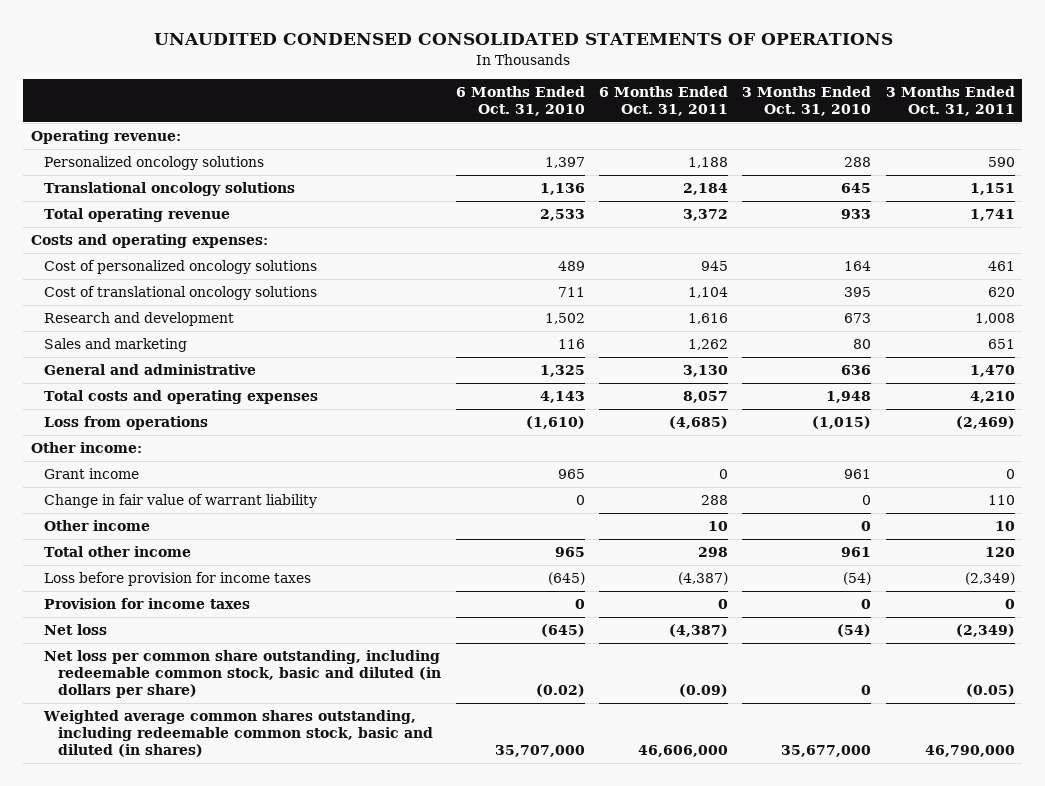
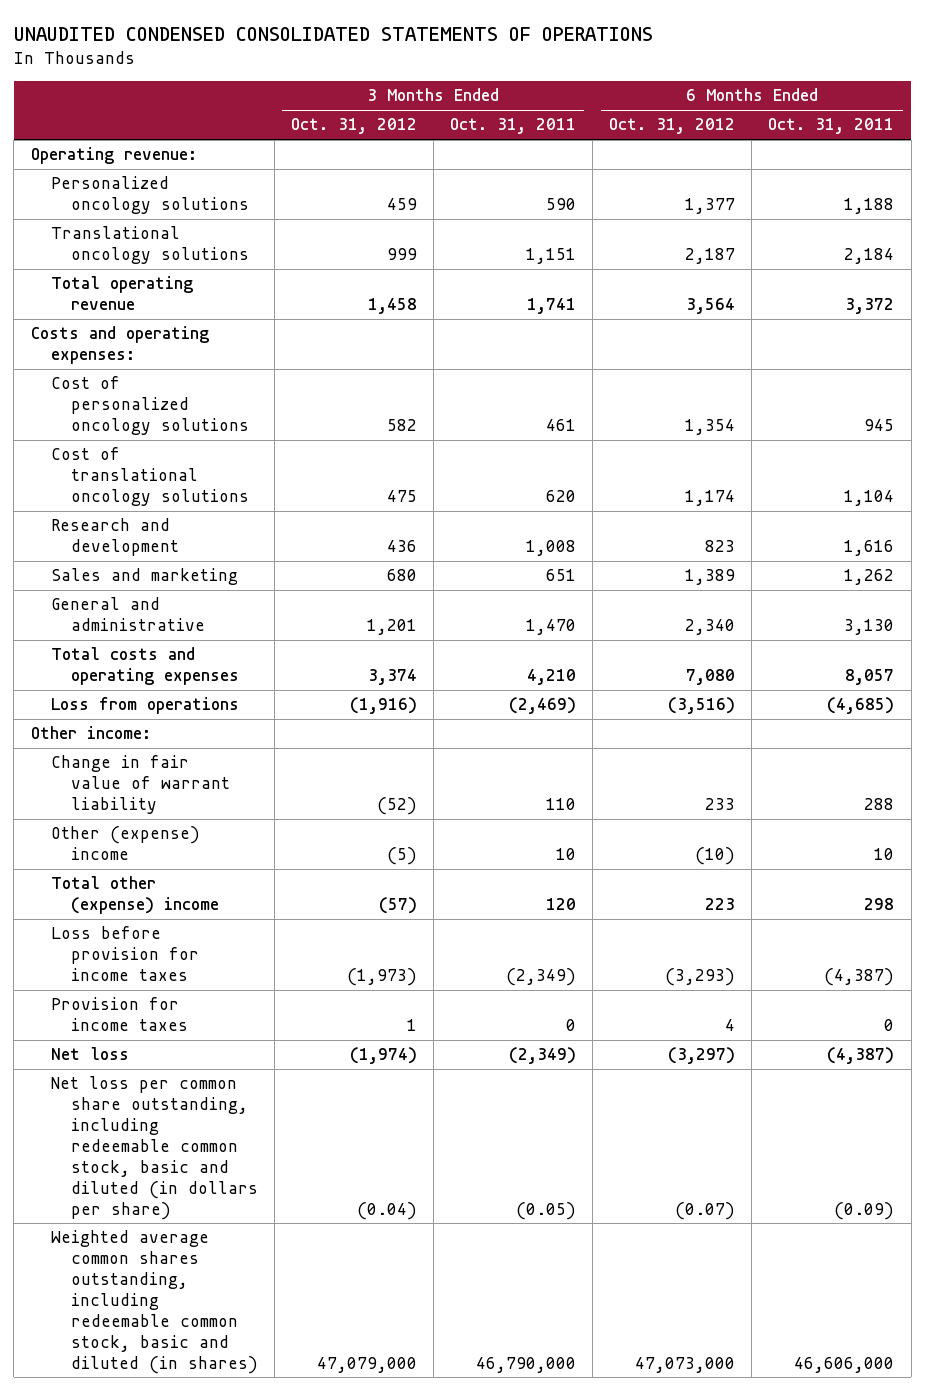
- | 6 Months Ended Oct. 31, 2010 | 6 Months Ended Oct. 31, 2011 | 3 Months Ended Oct. 31, 2010 | 3 Months Ended Oct. 31, 2011
+ | 3 Months Ended Oct. 31, 2012 | 3 Months Ended Oct. 31, 2011 | 6 Months Ended Oct. 31, 2012 | 6 Months Ended Oct. 31, 2011
- Grant income | 965 | 0 | 961 | 0
- Other income | | 10 | 0 | 10
- Total other income | 965 | 298 | 961 | 120
+ Other (expense) income | (5) | 10 | (10) | 10
+ Total other (expense) income | (57) | 120 | 223 | 298

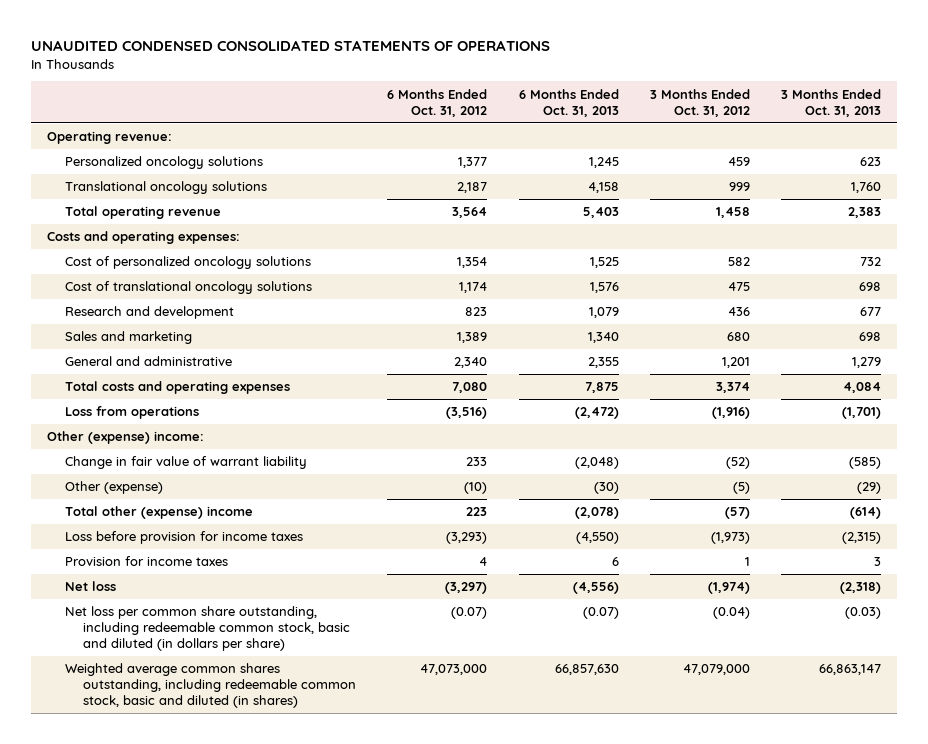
- | 3 Months Ended Oct. 31, 2012 | 3 Months Ended Oct. 31, 2011 | 6 Months Ended Oct. 31, 2012 | 6 Months Ended Oct. 31, 2011
+ | 6 Months Ended Oct. 31, 2012 | 6 Months Ended Oct. 31, 2013 | 3 Months Ended Oct. 31, 2012 | 3 Months Ended Oct. 31, 2013
- Other income:
+ Other (expense) income:
- Other (expense) income | (5) | 10 | (10) | 10
+ Other (expense) | (10) | (30) | (5) | (29)

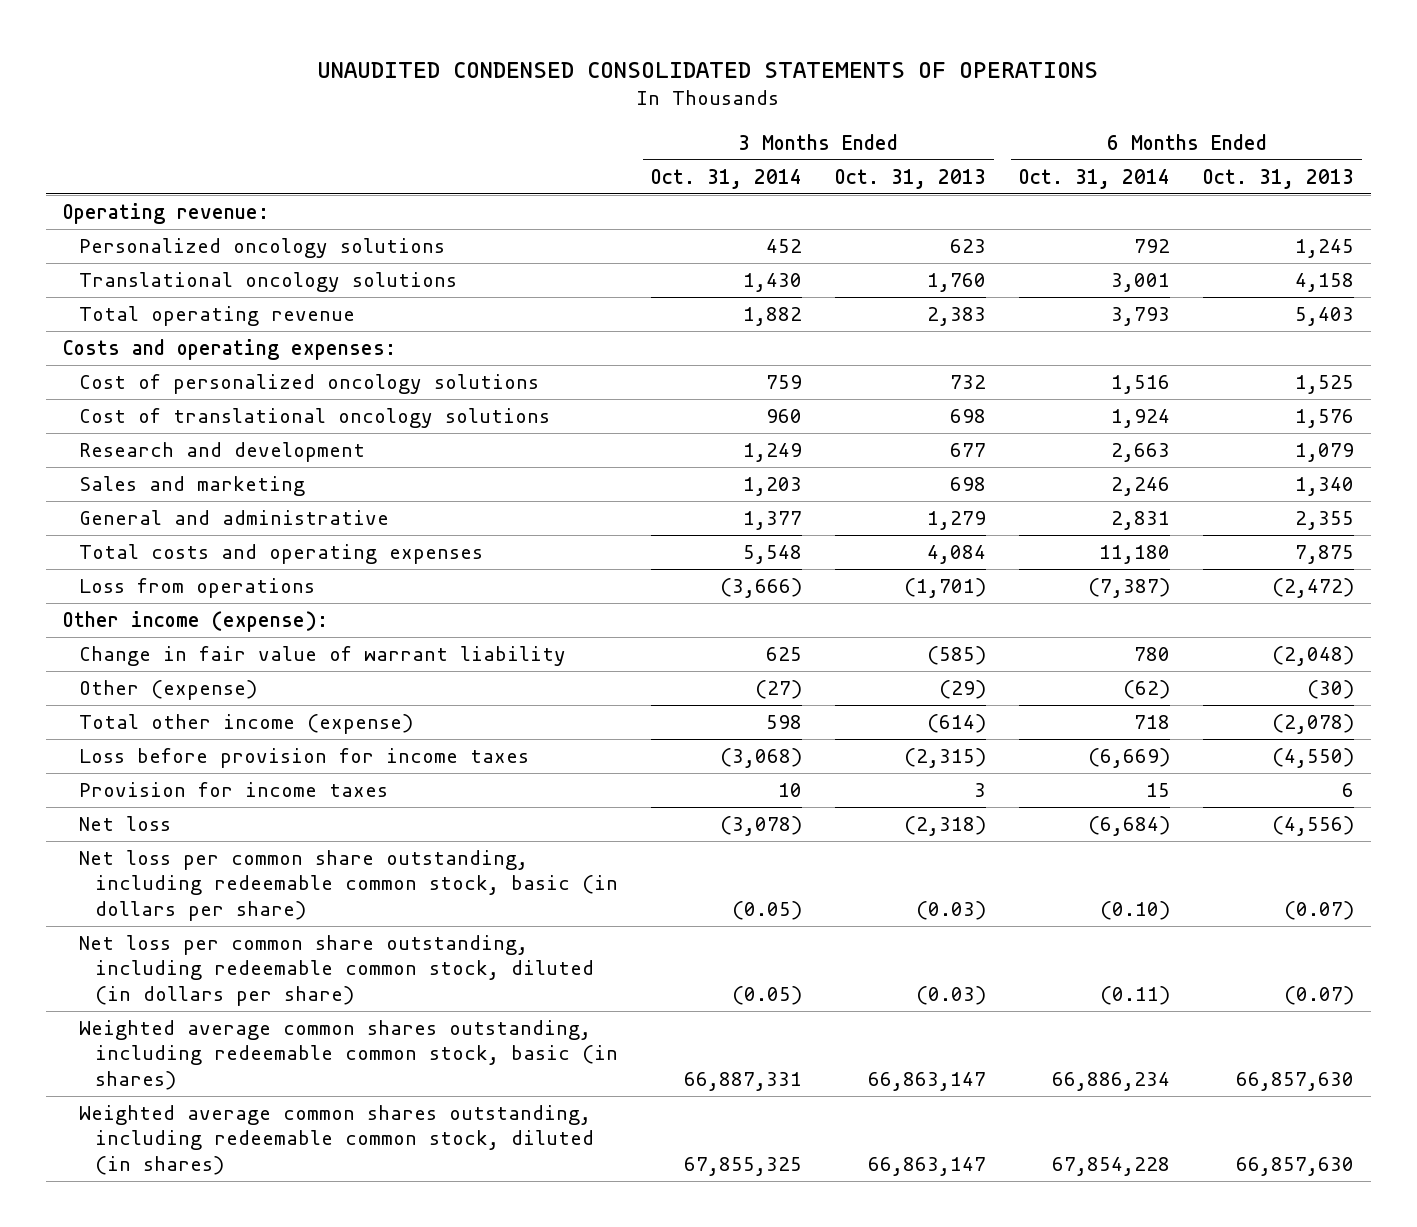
- | 6 Months Ended Oct. 31, 2012 | 6 Months Ended Oct. 31, 2013 | 3 Months Ended Oct. 31, 2012 | 3 Months Ended Oct. 31, 2013
+ | 3 Months Ended Oct. 31, 2014 | 3 Months Ended Oct. 31, 2013 | 6 Months Ended Oct. 31, 2014 | 6 Months Ended Oct. 31, 2013
- Other (expense) income:
+ Other income (expense):
- Total other (expense) income | 223 | (2,078) | (57) | (614)
+ Total other income (expense) | 598 | (614) | 718 | (2,078)
- Net loss per common share outstanding, including redeemable common stock, basic and diluted (in dollars per share) | (0.07) | (0.07) | (0.04) | (0.03)
- Weighted average common shares outstanding, including redeemable common stock, basic and diluted (in shares) | 47,073,000 | 66,857,630 | 47,079,000 | 66,863,147
+ Net loss per common share outstanding, including redeemable common stock, basic (in dollars per share) | (0.05) | (0.03) | (0.10) | (0.07)
+ Net loss per common share outstanding, including redeemable common stock, diluted (in dollars per share) | (0.05) | (0.03) | (0.11) | (0.07)
+ Weighted average common shares outstanding, including redeemable common stock, basic (in shares) | 66,887,331 | 66,863,147 | 66,886,234 | 66,857,630
+ Weighted average common shares outstanding, including redeemable common stock, diluted (in shares) | 67,855,325 | 66,863,147 | 67,854,228 | 66,857,630

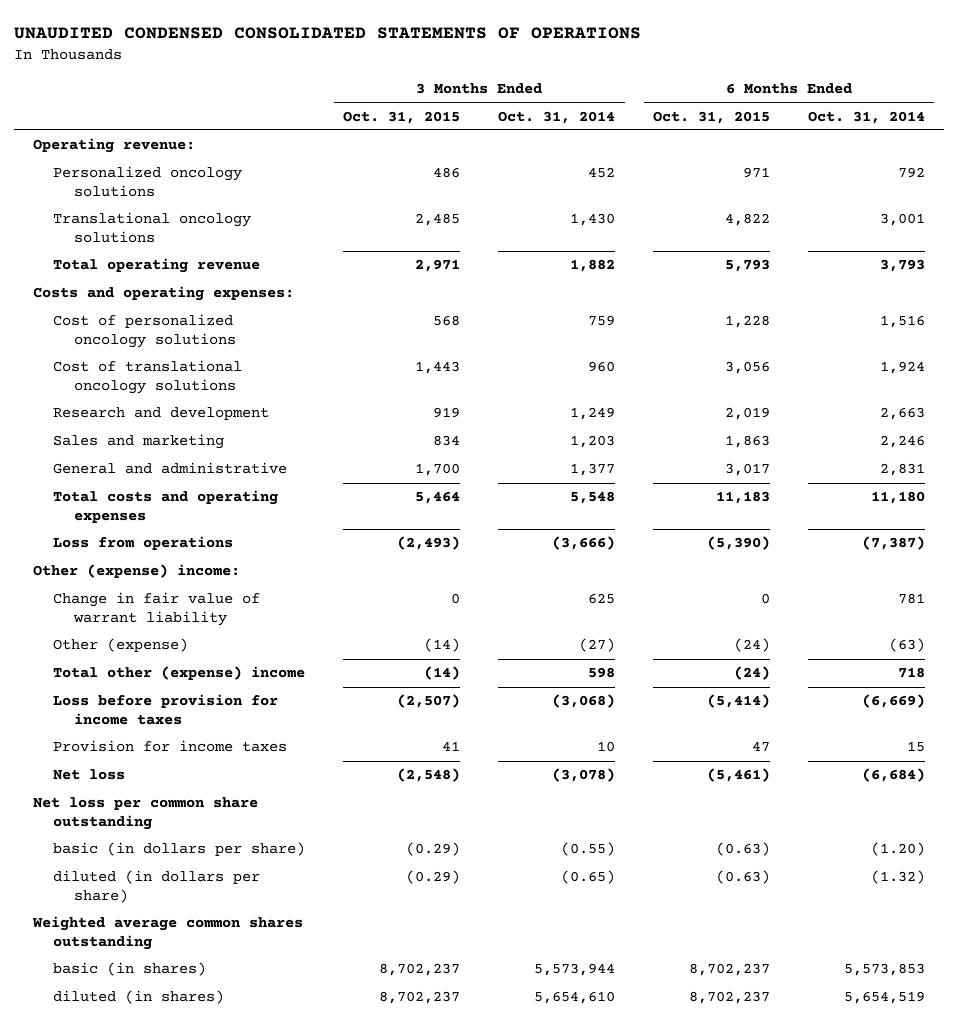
- | 3 Months Ended Oct. 31, 2014 | 3 Months Ended Oct. 31, 2013 | 6 Months Ended Oct. 31, 2014 | 6 Months Ended Oct. 31, 2013
+ | 3 Months Ended Oct. 31, 2015 | 3 Months Ended Oct. 31, 2014 | 6 Months Ended Oct. 31, 2015 | 6 Months Ended Oct. 31, 2014
- Other income (expense):
- Change in fair value of warrant liability | 625 | (585) | 780 | (2,048)
- Other (expense) | (27) | (29) | (62) | (30)
- Total other income (expense) | 598 | (614) | 718 | (2,078)
+ Other (expense) income:
+ Change in fair value of warrant liability | 0 | 625 | 0 | 781
+ Other (expense) | (14) | (27) | (24) | (63)
+ Total other (expense) income | (14) | 598 | (24) | 718
- Net loss per common share outstanding, including redeemable common stock, basic (in dollars per share) | (0.05) | (0.03) | (0.10) | (0.07)
- Net loss per common share outstanding, including redeemable common stock, diluted (in dollars per share) | (0.05) | (0.03) | (0.11) | (0.07)
- Weighted average common shares outstanding, including redeemable common stock, basic (in shares) | 66,887,331 | 66,863,147 | 66,886,234 | 66,857,630
- Weighted average common shares outstanding, including redeemable common stock, diluted (in shares) | 67,855,325 | 66,863,147 | 67,854,228 | 66,857,630
+ Net loss per common share outstanding
+ basic (in dollars per share) | (0.29) | (0.55) | (0.63) | (1.20)
+ diluted (in dollars per share) | (0.29) | (0.65) | (0.63) | (1.32)
+ Weighted average common shares outstanding
+ basic (in shares) | 8,702,237 | 5,573,944 | 8,702,237 | 5,573,853
+ diluted (in shares) | 8,702,237 | 5,654,610 | 8,702,237 | 5,654,519

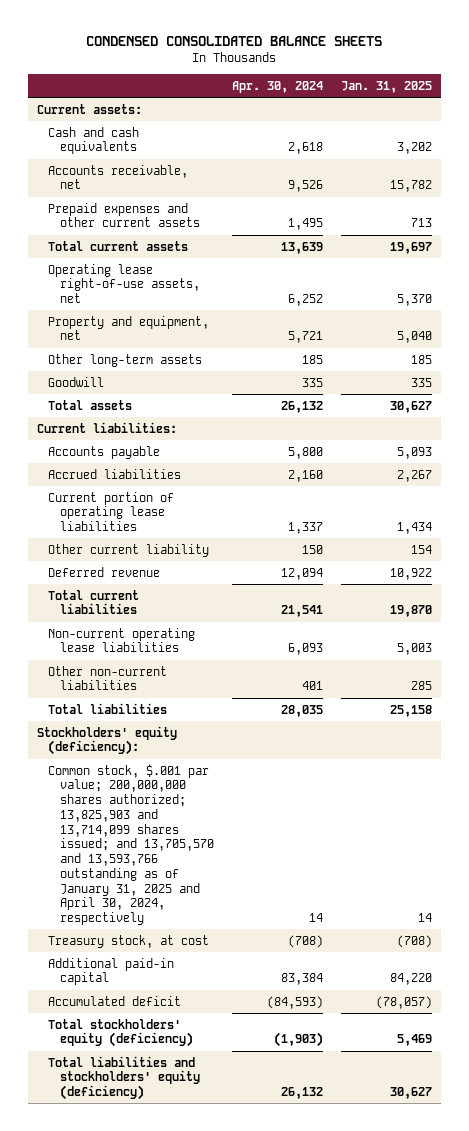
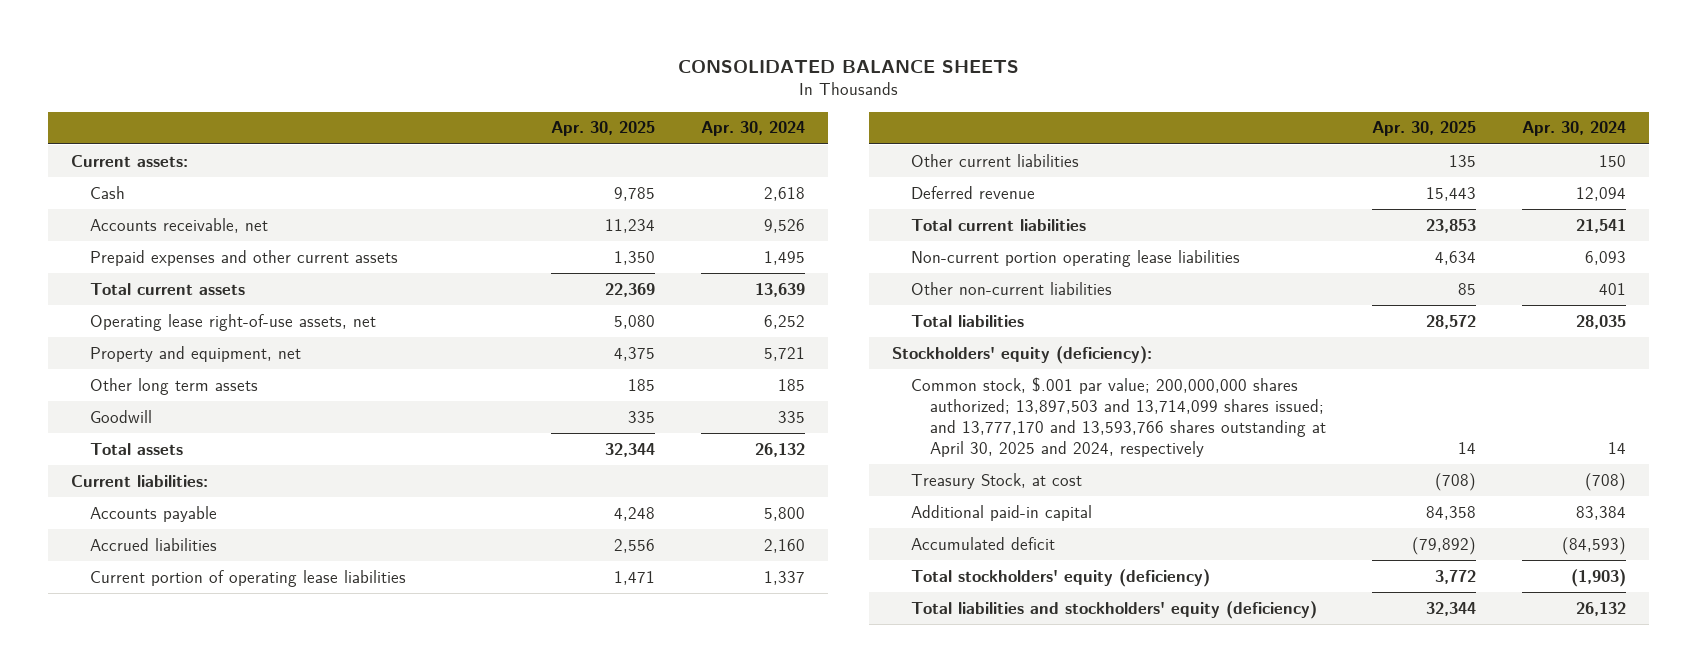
- CONDENSED CONSOLIDATED BALANCE SHEETS
+ CONSOLIDATED BALANCE SHEETS
- | Apr. 30, 2024 | Jan. 31, 2025
+ | Apr. 30, 2025 | Apr. 30, 2024
- Cash and cash equivalents | 2,618 | 3,202
+ Cash | 9,785 | 2,618
- Other long-term assets | 185 | 185
+ Other long term assets | 185 | 185
- Other current liability | 150 | 154
+ Other current liabilities | 135 | 150
- Non-current operating lease liabilities | 6,093 | 5,003
+ Non-current portion operating lease liabilities | 4,634 | 6,093
- Common stock, $.001 par value; 200,000,000 shares authorized; 13,825,903 and 13,714,099 shares issued; and 13,705,570 and 13,593,766 outstanding as of January 31, 2025 and April 30, 2024, respectively | 14 | 14
- Treasury stock, at cost | (708) | (708)
+ Common stock, $.001 par value; 200,000,000 shares authorized; 13,897,503 and 13,714,099 shares issued; and 13,777,170 and 13,593,766 shares outstanding at April 30, 2025 and 2024, respectively | 14 | 14
+ Treasury Stock, at cost | (708) | (708)

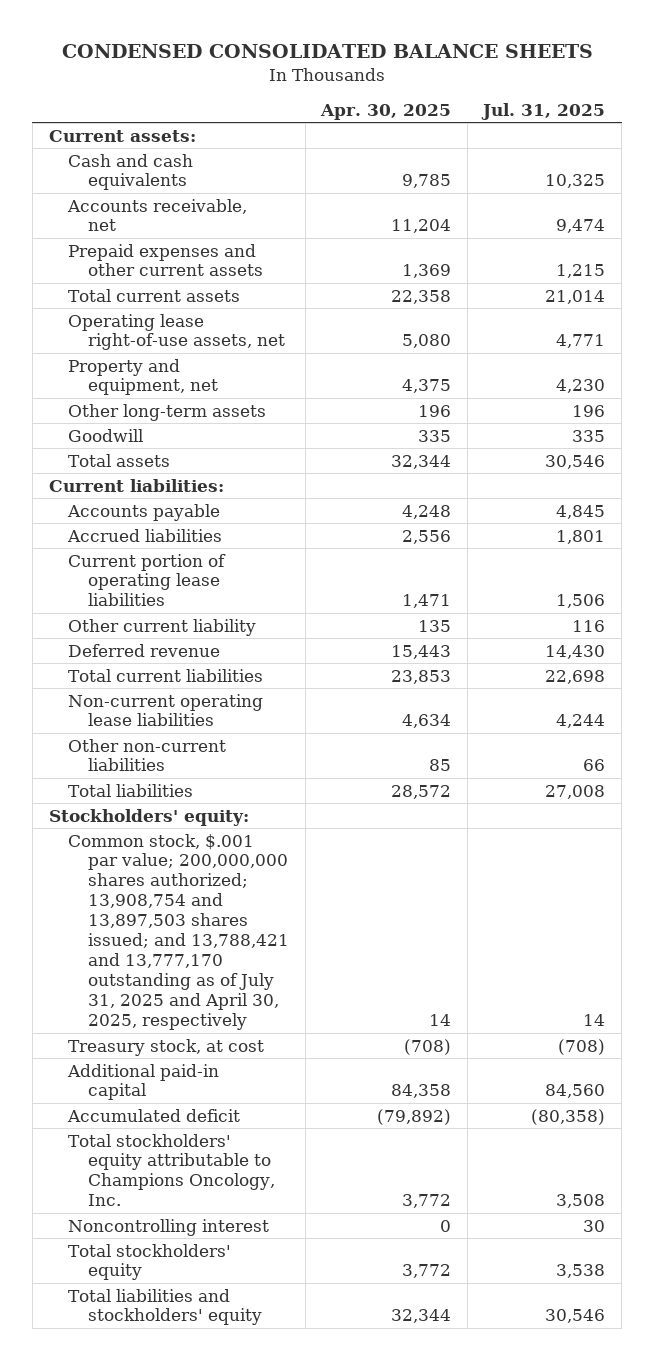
- CONSOLIDATED BALANCE SHEETS
+ CONDENSED CONSOLIDATED BALANCE SHEETS
- | Apr. 30, 2025 | Apr. 30, 2024
+ | Apr. 30, 2025 | Jul. 31, 2025
- Cash | 9,785 | 2,618
- Accounts receivable, net | 11,234 | 9,526
- Prepaid expenses and other current assets | 1,350 | 1,495
- Total current assets | 22,369 | 13,639
+ Cash and cash equivalents | 9,785 | 10,325
+ Accounts receivable, net | 11,204 | 9,474
+ Prepaid expenses and other current assets | 1,369 | 1,215
+ Total current assets | 22,358 | 21,014
- Other long term assets | 185 | 185
+ Other long-term assets | 196 | 196
- Other current liabilities | 135 | 150
+ Other current liability | 135 | 116
- Non-current portion operating lease liabilities | 4,634 | 6,093
+ Non-current operating lease liabilities | 4,634 | 4,244
- Stockholders' equity (deficiency):
- Common stock, $.001 par value; 200,000,000 shares authorized; 13,897,503 and 13,714,099 shares issued; and 13,777,170 and 13,593,766 shares outstanding at April 30, 2025 and 2024, respectively | 14 | 14
- Treasury Stock, at cost | (708) | (708)
+ Stockholders' equity:
+ Common stock, $.001 par value; 200,000,000 shares authorized; 13,908,754 and 13,897,503 shares issued; and 13,788,421 and 13,777,170 outstanding as of July 31, 2025 and April 30, 2025, respectively | 14 | 14
+ Treasury stock, at cost | (708) | (708)
- Total stockholders' equity (deficiency) | 3,772 | (1,903)
- Total liabilities and stockholders' equity (deficiency) | 32,344 | 26,132
+ Total stockholders' equity attributable to Champions Oncology, Inc. | 3,772 | 3,508
+ Noncontrolling interest | 0 | 30
+ Total stockholders' equity | 3,772 | 3,538
+ Total liabilities and stockholders' equity | 32,344 | 30,546

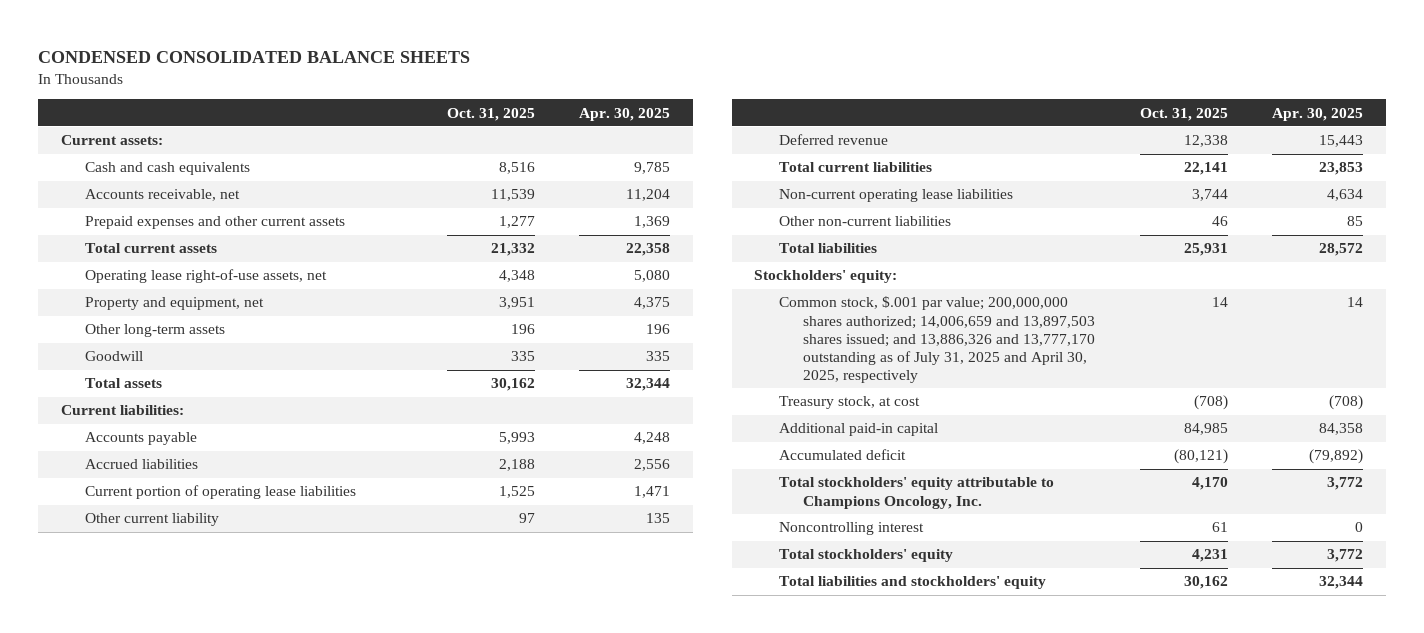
- | Apr. 30, 2025 | Jul. 31, 2025
+ | Oct. 31, 2025 | Apr. 30, 2025
- Common stock, $.001 par value; 200,000,000 shares authorized; 13,908,754 and 13,897,503 shares issued; and 13,788,421 and 13,777,170 outstanding as of July 31, 2025 and April 30, 2025, respectively | 14 | 14
+ Common stock, $.001 par value; 200,000,000 shares authorized; 14,006,659 and 13,897,503 shares issued; and 13,886,326 and 13,777,170 outstanding as of July 31, 2025 and April 30, 2025, respectively | 14 | 14

